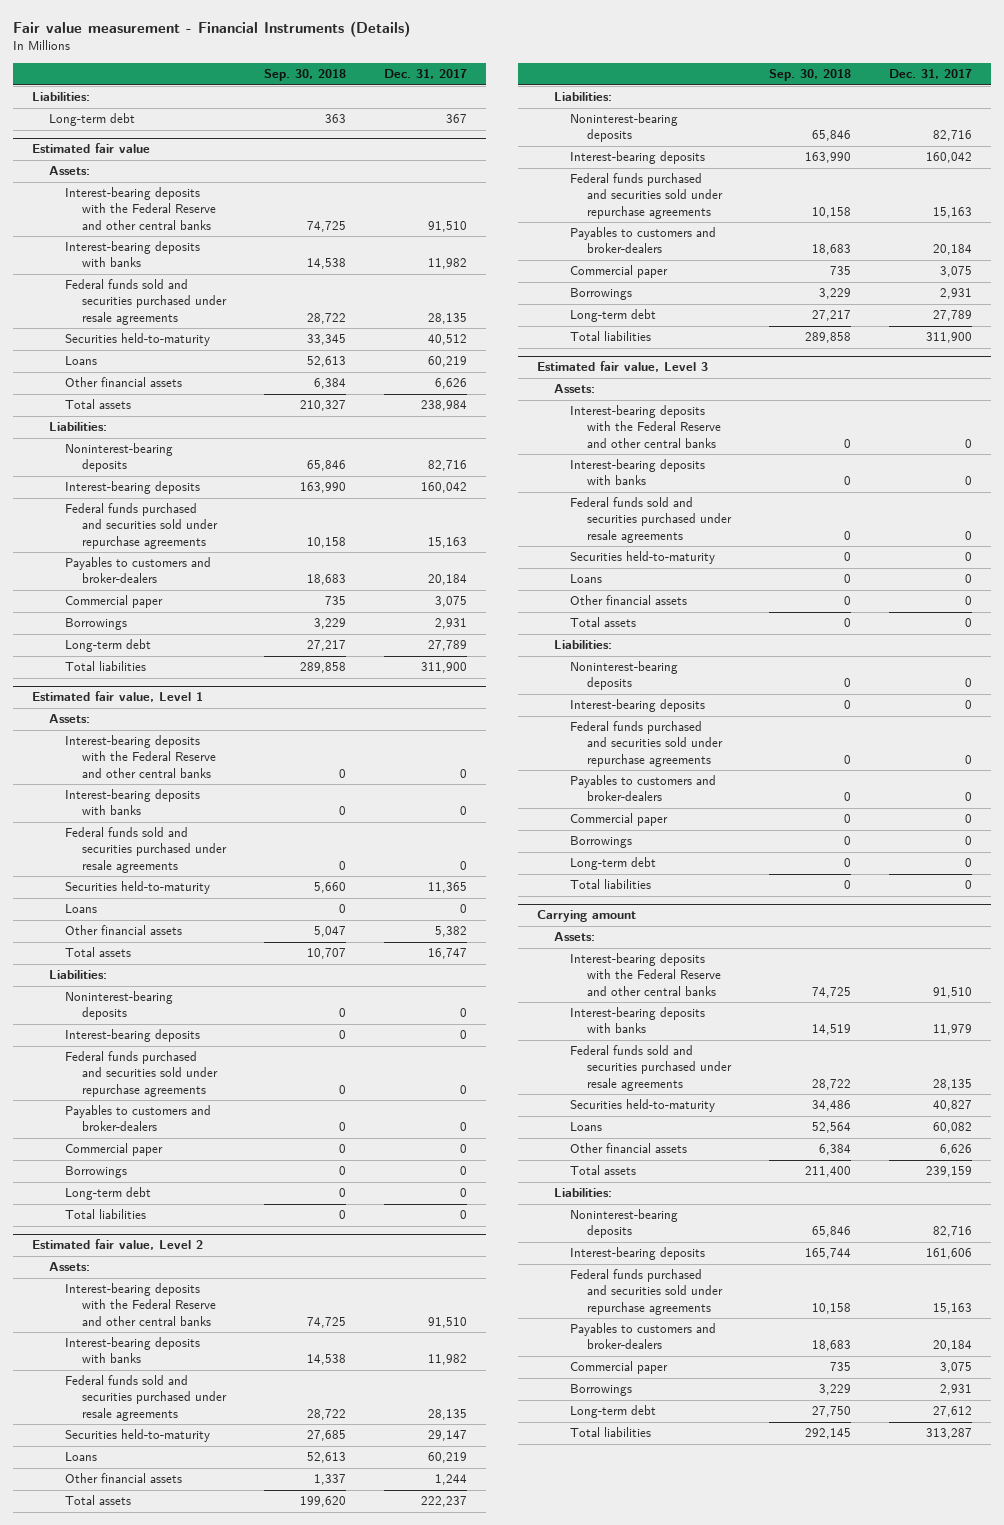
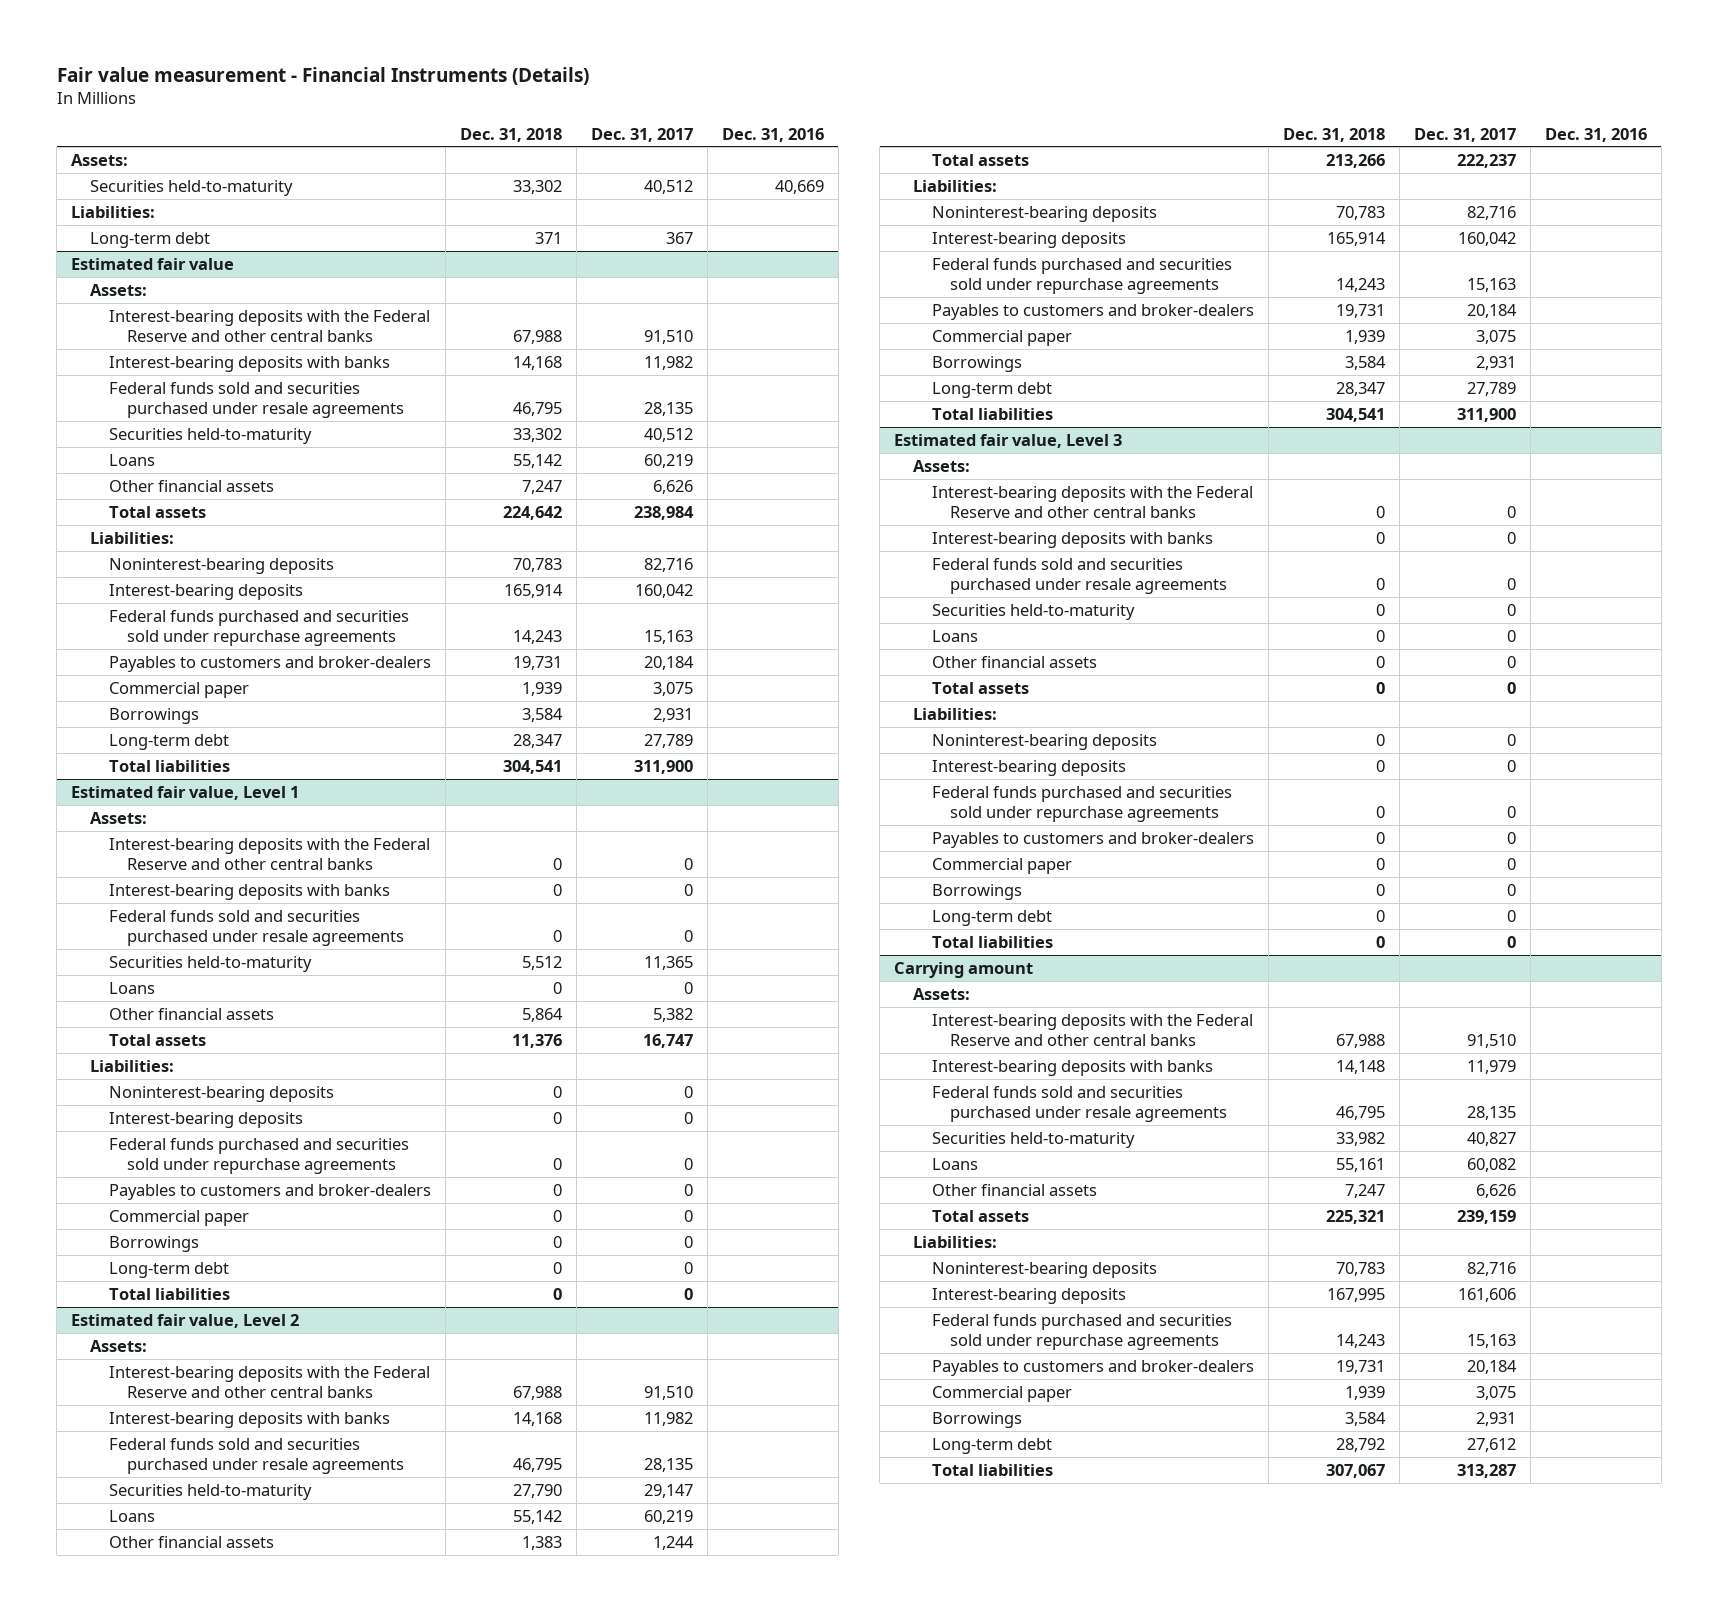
- | Sep. 30, 2018 | Dec. 31, 2017
+ | Dec. 31, 2018 | Dec. 31, 2017 | Dec. 31, 2016
+ Assets:
+ Securities held-to-maturity | 33,302 | 40,512 | 40,669

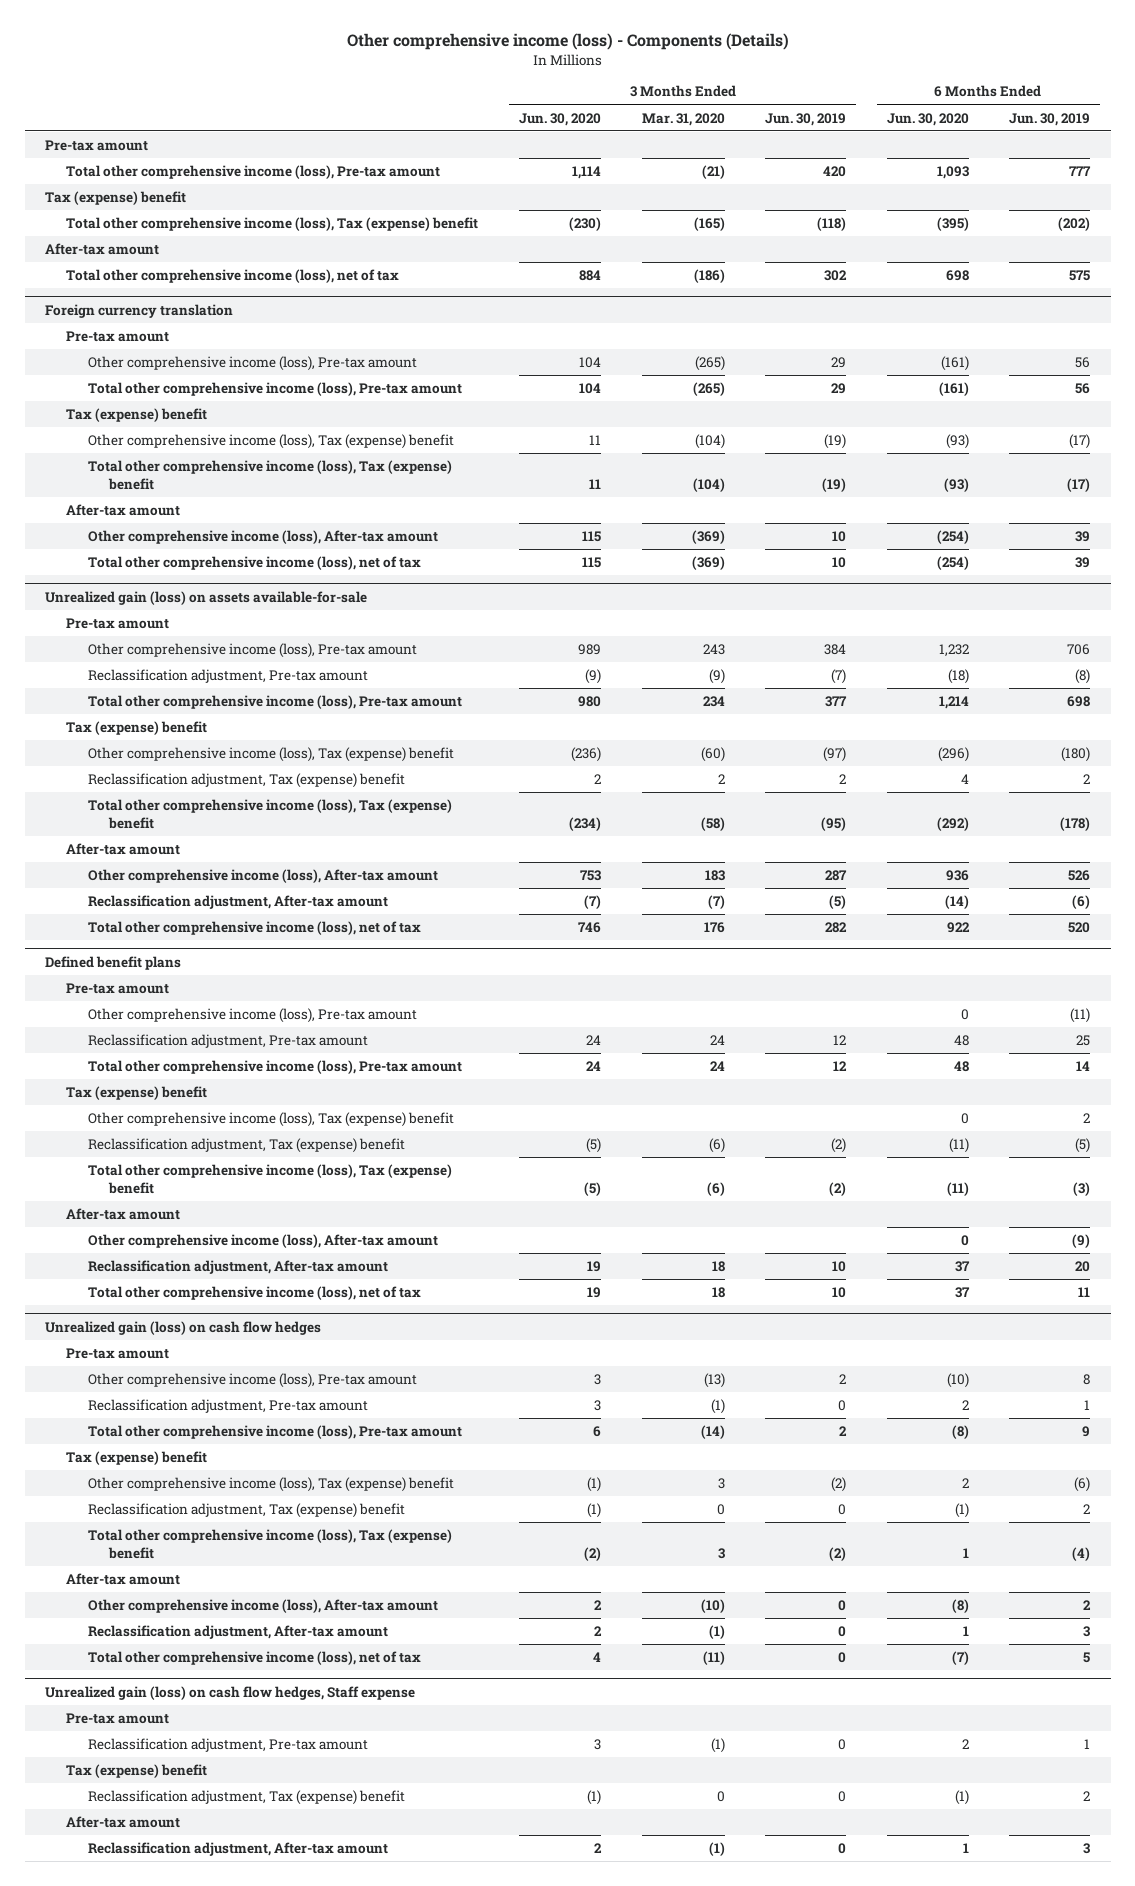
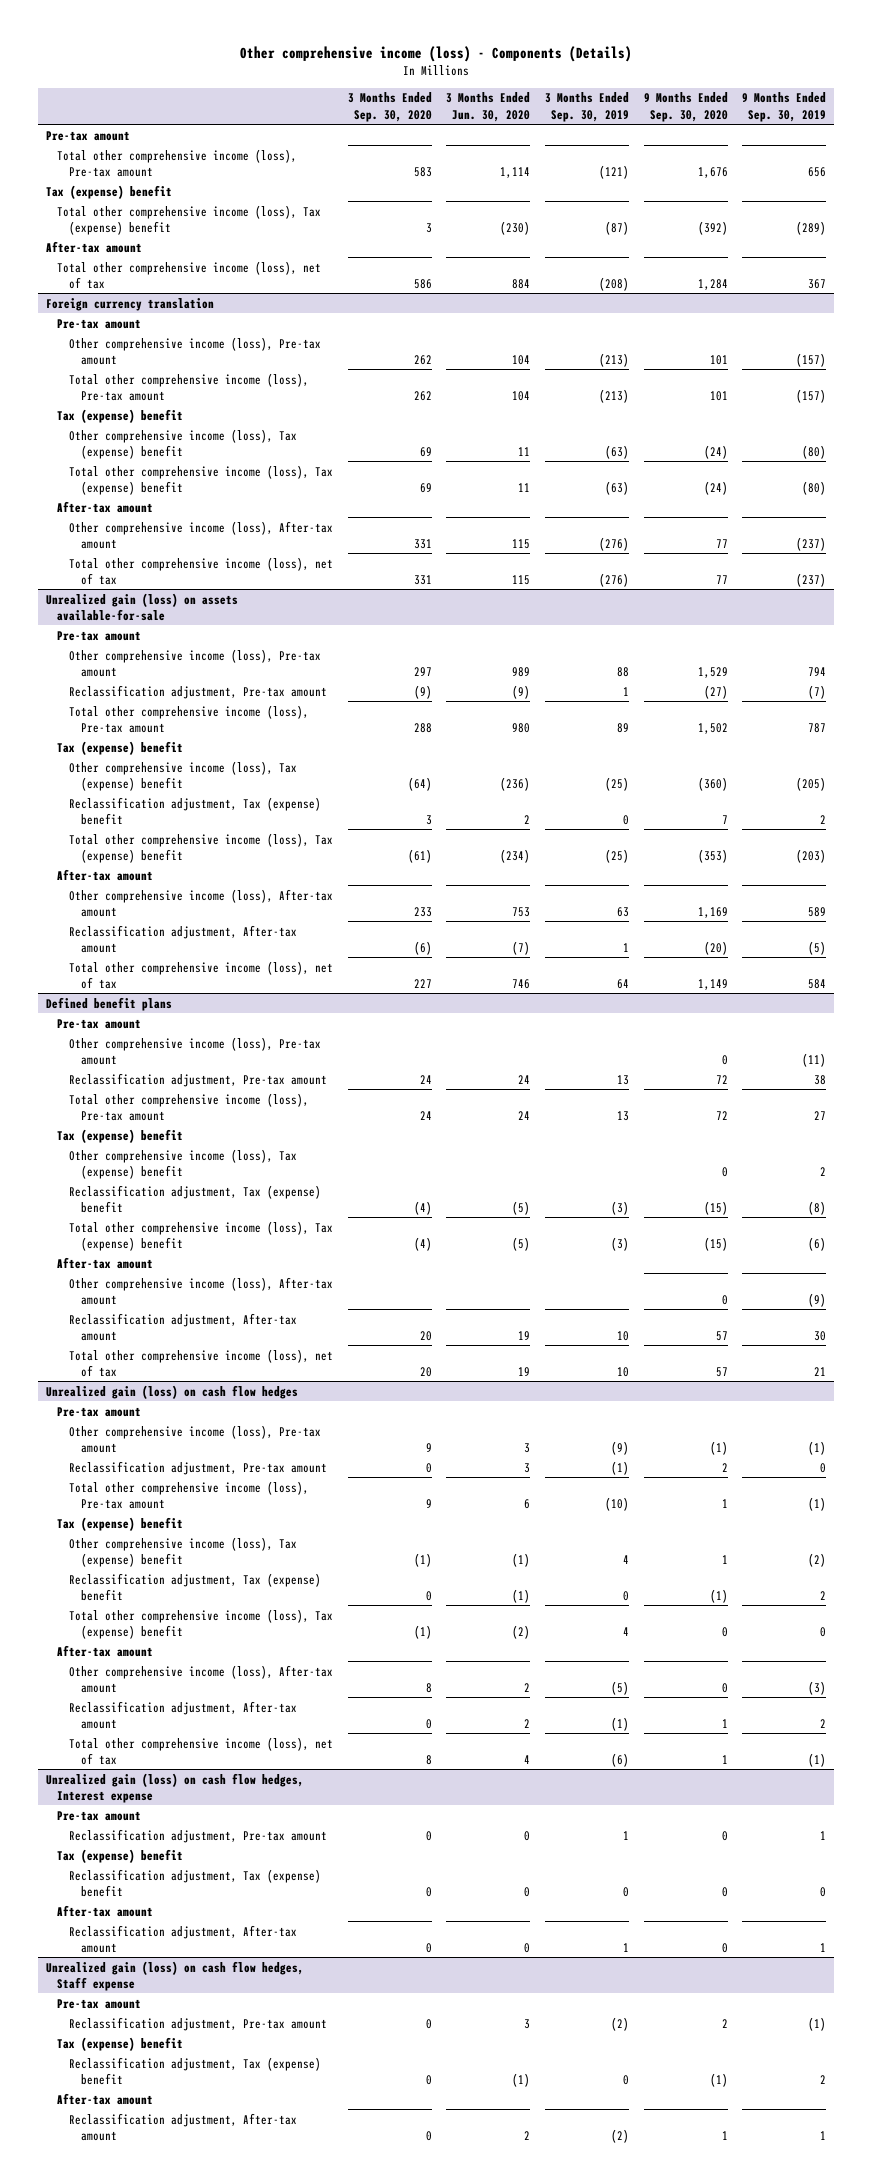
- | 3 Months Ended Jun. 30, 2020 | 3 Months Ended Mar. 31, 2020 | 3 Months Ended Jun. 30, 2019 | 6 Months Ended Jun. 30, 2020 | 6 Months Ended Jun. 30, 2019
+ | 3 Months Ended Sep. 30, 2020 | 3 Months Ended Jun. 30, 2020 | 3 Months Ended Sep. 30, 2019 | 9 Months Ended Sep. 30, 2020 | 9 Months Ended Sep. 30, 2019
+ Unrealized gain (loss) on cash flow hedges, Interest expense
+ Pre-tax amount
+ Reclassification adjustment, Pre-tax amount | 0 | 0 | 1 | 0 | 1
+ Tax (expense) benefit
+ Reclassification adjustment, Tax (expense) benefit | 0 | 0 | 0 | 0 | 0
+ After-tax amount
+ Reclassification adjustment, After-tax amount | 0 | 0 | 1 | 0 | 1

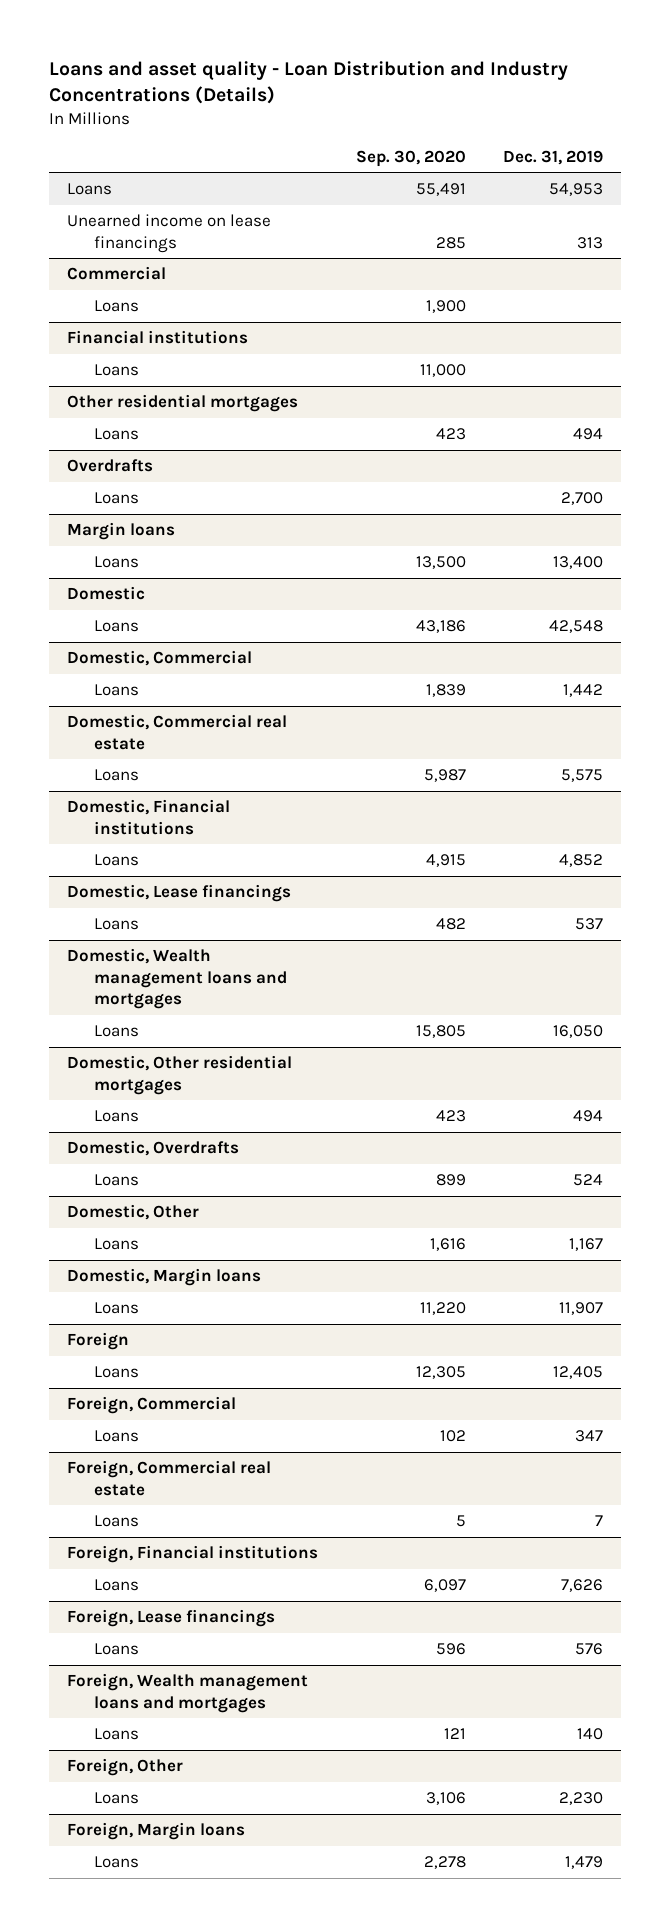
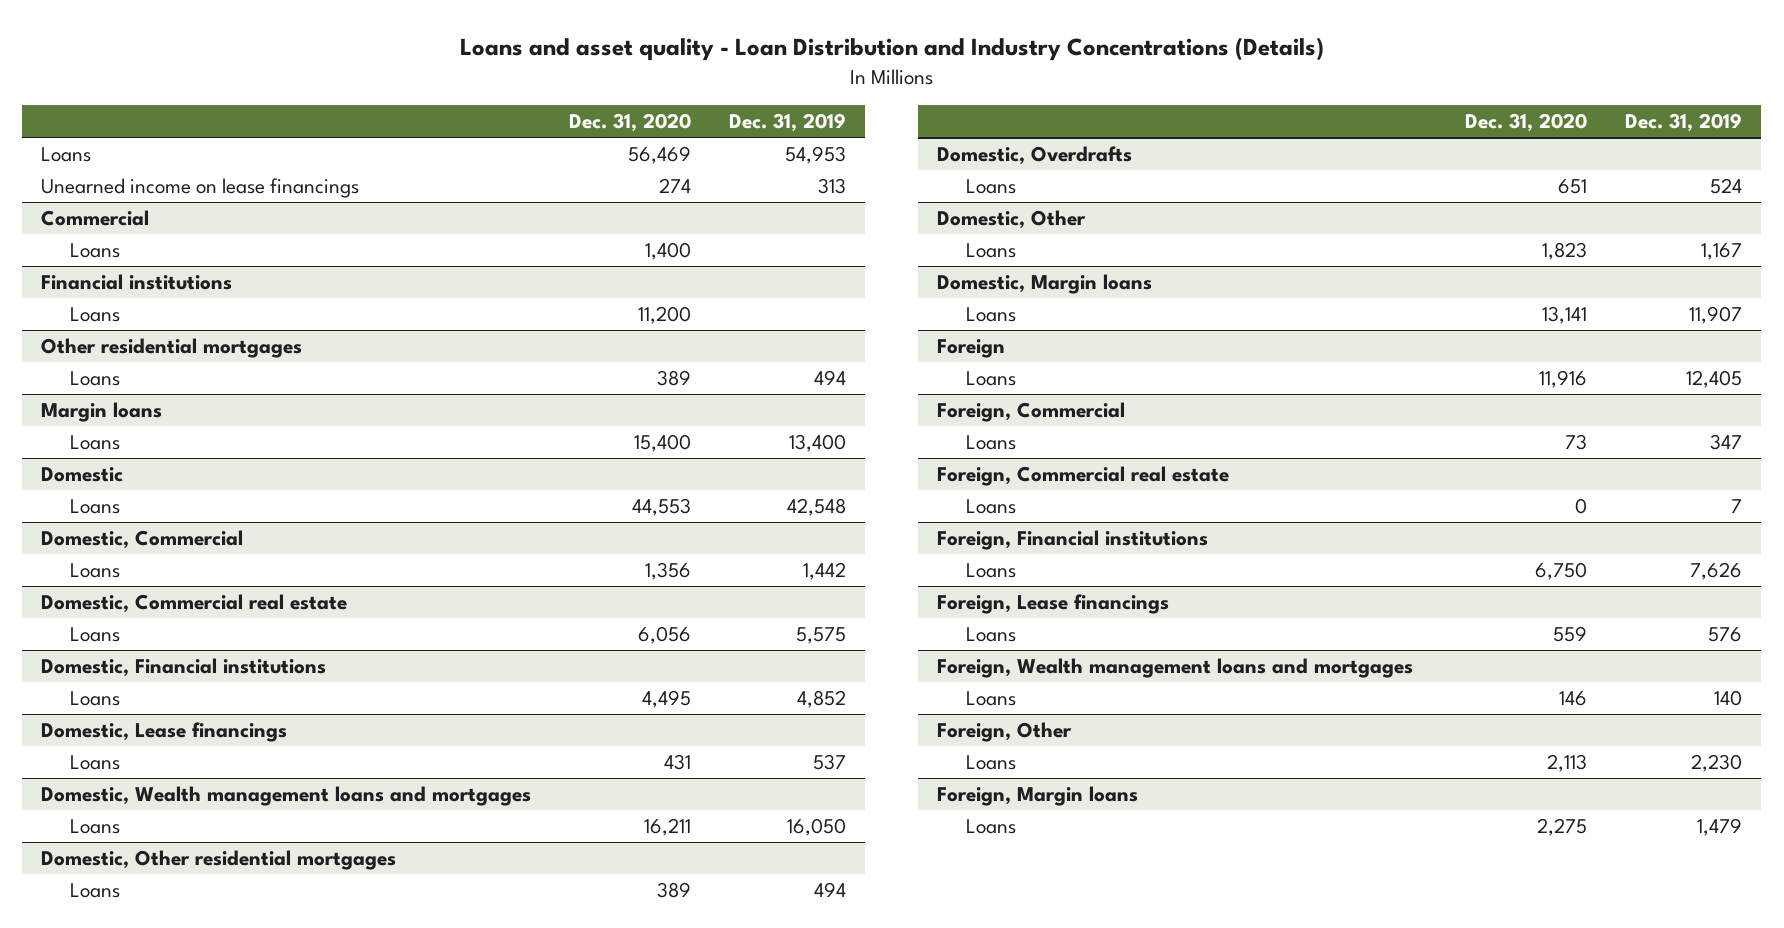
- | Sep. 30, 2020 | Dec. 31, 2019
+ | Dec. 31, 2020 | Dec. 31, 2019
- Overdrafts
- Loans | | 2,700

